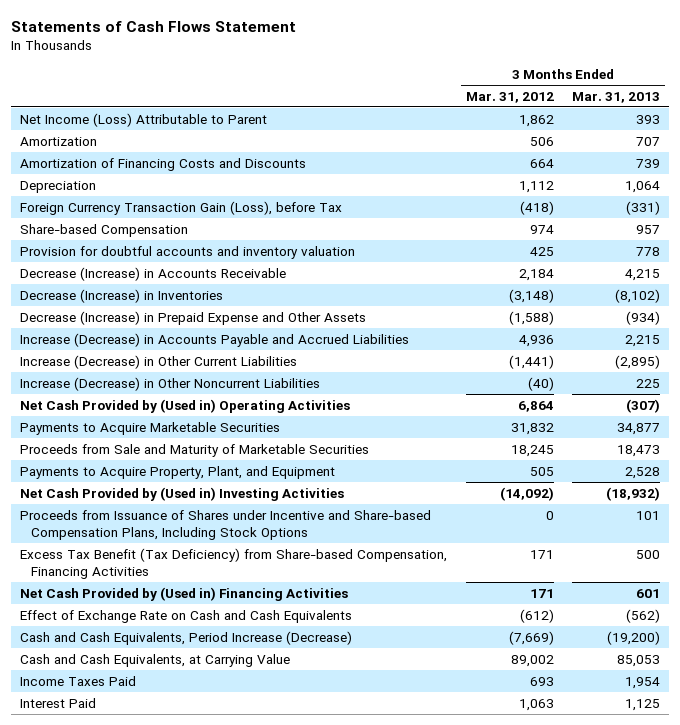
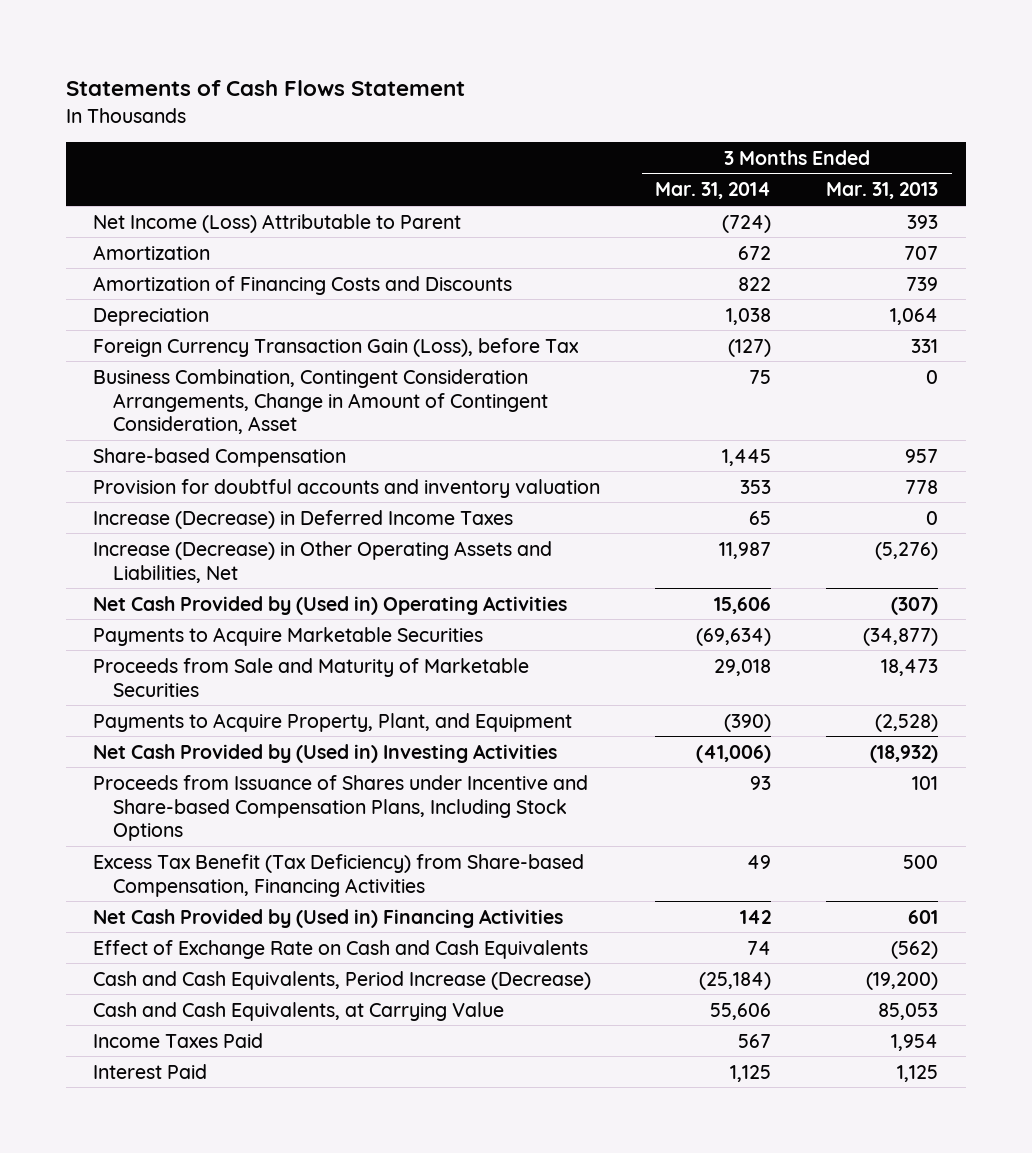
- | 3 Months Ended Mar. 31, 2012 | 3 Months Ended Mar. 31, 2013
+ | 3 Months Ended Mar. 31, 2014 | 3 Months Ended Mar. 31, 2013
- Foreign Currency Transaction Gain (Loss), before Tax | (418) | (331)
+ Foreign Currency Transaction Gain (Loss), before Tax | (127) | 331
+ Business Combination, Contingent Consideration Arrangements, Change in Amount of Contingent Consideration, Asset | 75 | 0
- Decrease (Increase) in Accounts Receivable | 2,184 | 4,215
- Decrease (Increase) in Inventories | (3,148) | (8,102)
- Decrease (Increase) in Prepaid Expense and Other Assets | (1,588) | (934)
- Increase (Decrease) in Accounts Payable and Accrued Liabilities | 4,936 | 2,215
- Increase (Decrease) in Other Current Liabilities | (1,441) | (2,895)
- Increase (Decrease) in Other Noncurrent Liabilities | (40) | 225
+ Increase (Decrease) in Deferred Income Taxes | 65 | 0
+ Increase (Decrease) in Other Operating Assets and Liabilities, Net | 11,987 | (5,276)
- Payments to Acquire Marketable Securities | 31,832 | 34,877
+ Payments to Acquire Marketable Securities | (69,634) | (34,877)
- Payments to Acquire Property, Plant, and Equipment | 505 | 2,528
+ Payments to Acquire Property, Plant, and Equipment | (390) | (2,528)

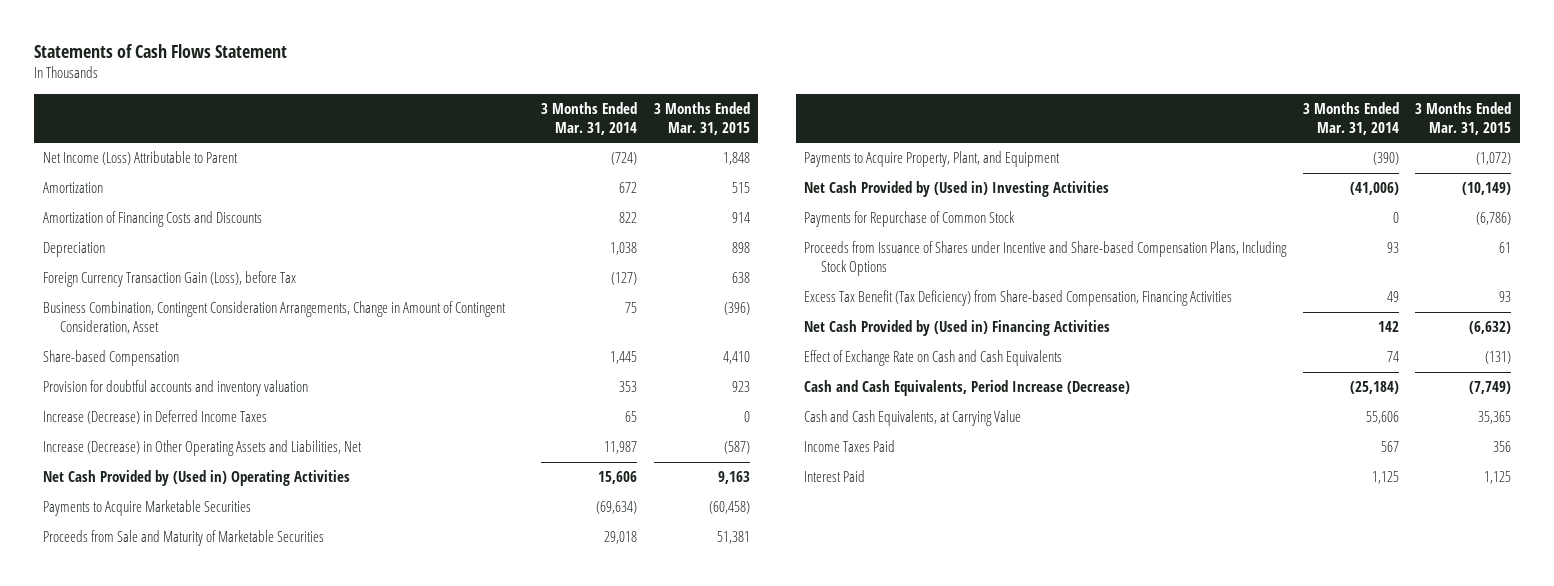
- | 3 Months Ended Mar. 31, 2014 | 3 Months Ended Mar. 31, 2013
+ | 3 Months Ended Mar. 31, 2014 | 3 Months Ended Mar. 31, 2015
+ Payments for Repurchase of Common Stock | 0 | (6,786)

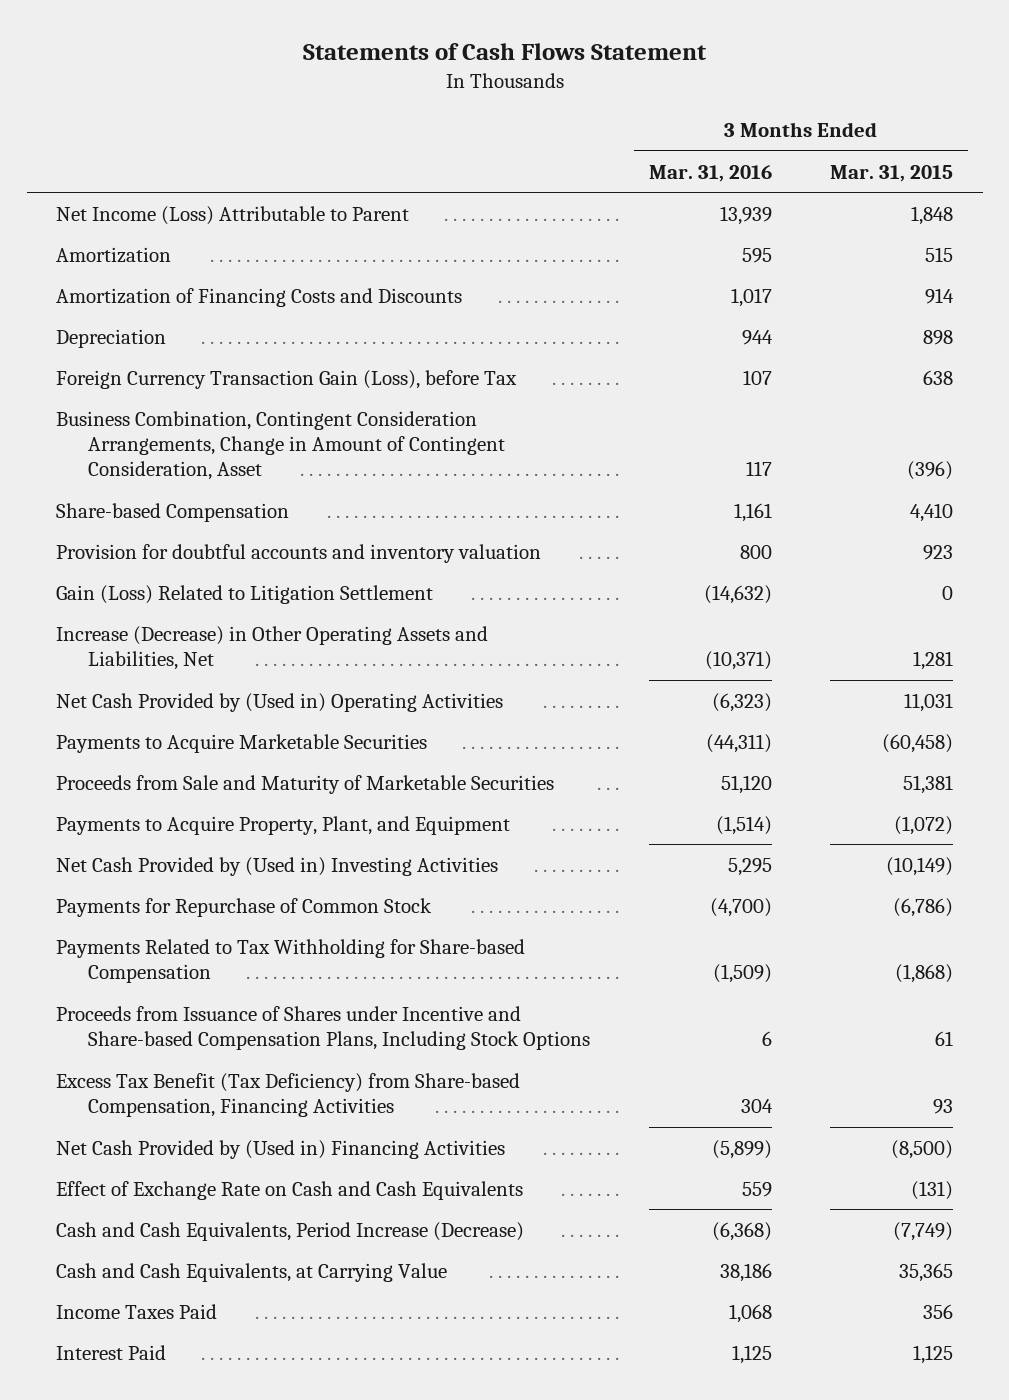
- | 3 Months Ended Mar. 31, 2014 | 3 Months Ended Mar. 31, 2015
+ | 3 Months Ended Mar. 31, 2016 | 3 Months Ended Mar. 31, 2015
- Increase (Decrease) in Deferred Income Taxes | 65 | 0
- Increase (Decrease) in Other Operating Assets and Liabilities, Net | 11,987 | (587)
- Net Cash Provided by (Used in) Operating Activities | 15,606 | 9,163
+ Gain (Loss) Related to Litigation Settlement | (14,632) | 0
+ Increase (Decrease) in Other Operating Assets and Liabilities, Net | (10,371) | 1,281
+ Net Cash Provided by (Used in) Operating Activities | (6,323) | 11,031
+ Payments Related to Tax Withholding for Share-based Compensation | (1,509) | (1,868)
- Net Cash Provided by (Used in) Financing Activities | 142 | (6,632)
+ Net Cash Provided by (Used in) Financing Activities | (5,899) | (8,500)

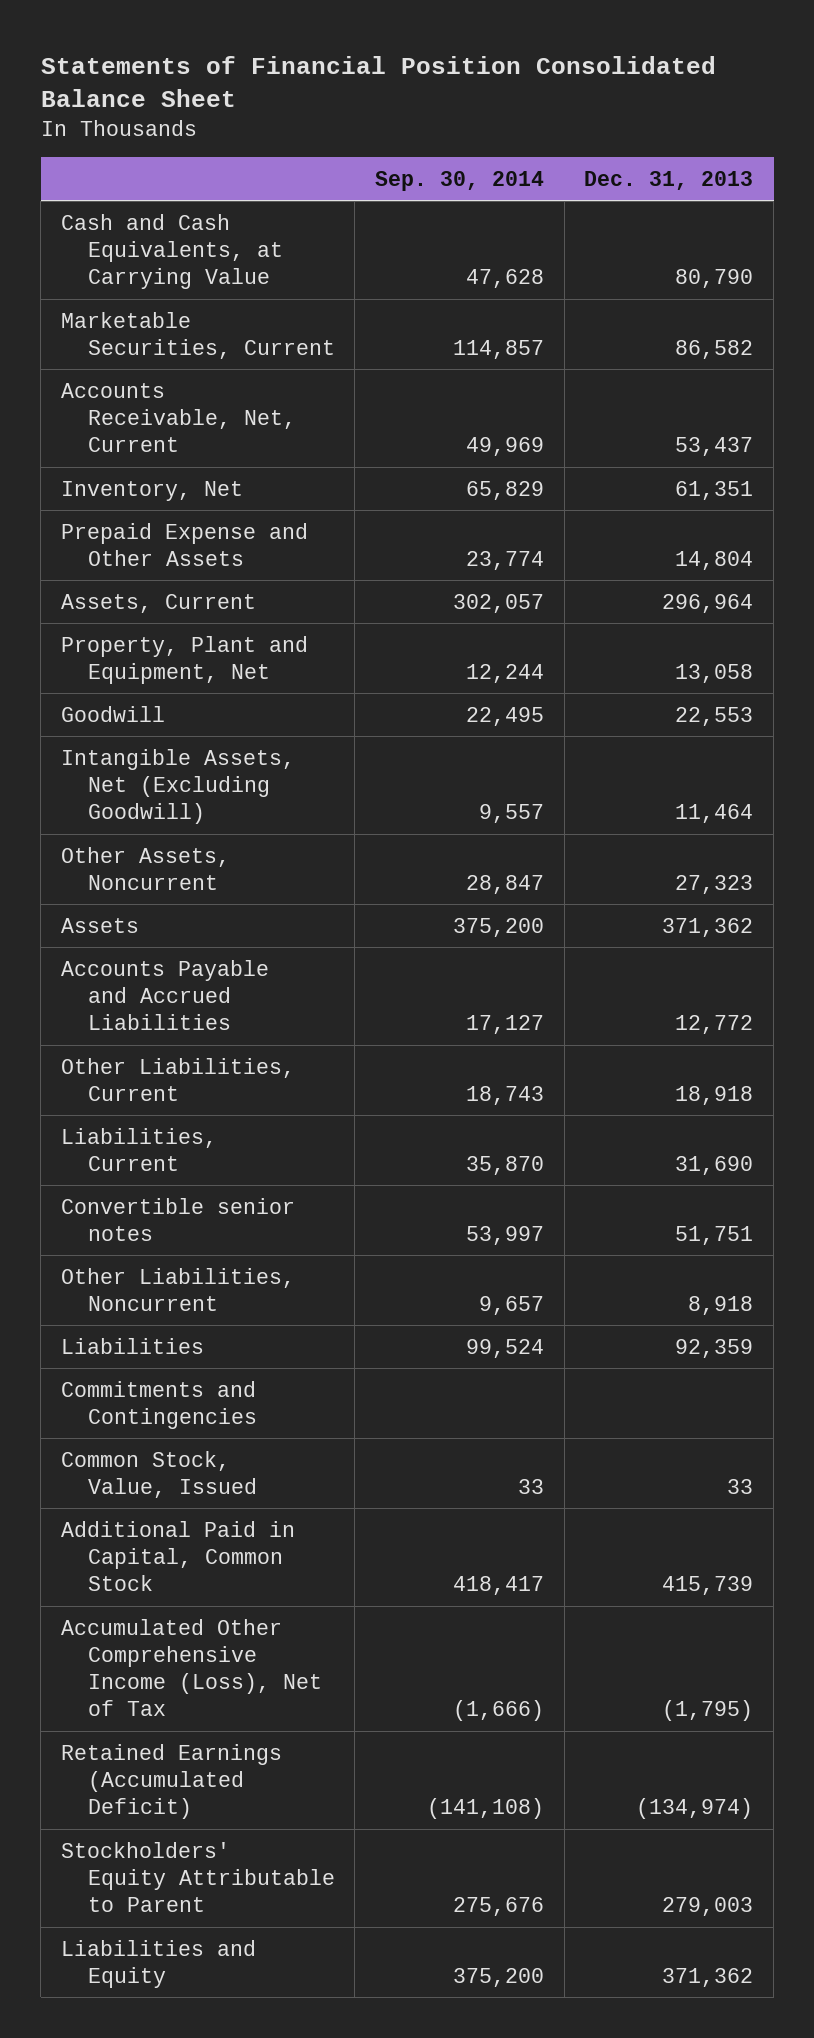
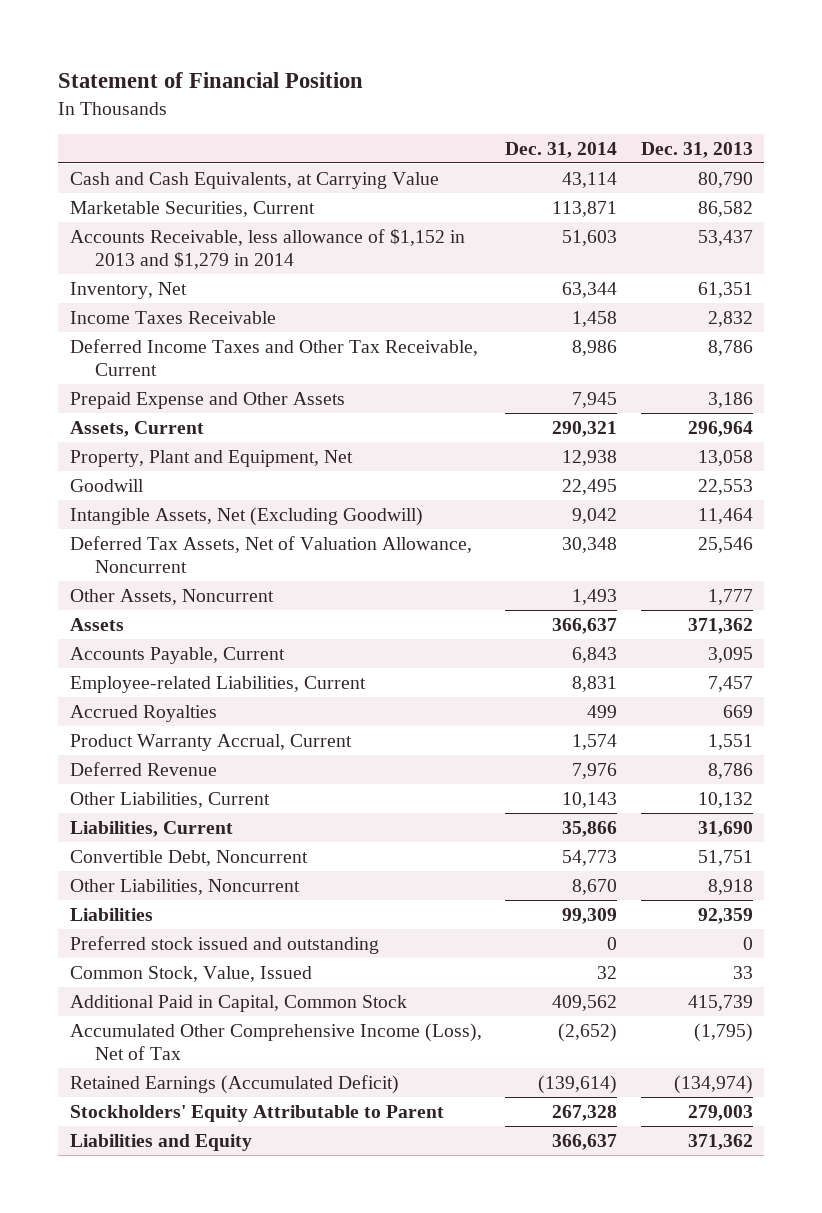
- Statements of Financial Position Consolidated Balance Sheet
+ Statement of Financial Position
- | Sep. 30, 2014 | Dec. 31, 2013
+ | Dec. 31, 2014 | Dec. 31, 2013
- Accounts Receivable, Net, Current | 49,969 | 53,437
+ Accounts Receivable, less allowance of $1,152 in 2013 and $1,279 in 2014 | 51,603 | 53,437
- Prepaid Expense and Other Assets | 23,774 | 14,804
+ Income Taxes Receivable | 1,458 | 2,832
+ Deferred Income Taxes and Other Tax Receivable, Current | 8,986 | 8,786
+ Prepaid Expense and Other Assets | 7,945 | 3,186
- Other Assets, Noncurrent | 28,847 | 27,323
+ Deferred Tax Assets, Net of Valuation Allowance, Noncurrent | 30,348 | 25,546
+ Other Assets, Noncurrent | 1,493 | 1,777
- Accounts Payable and Accrued Liabilities | 17,127 | 12,772
- Other Liabilities, Current | 18,743 | 18,918
+ Accounts Payable, Current | 6,843 | 3,095
+ Employee-related Liabilities, Current | 8,831 | 7,457
+ Accrued Royalties | 499 | 669
+ Product Warranty Accrual, Current | 1,574 | 1,551
+ Deferred Revenue | 7,976 | 8,786
+ Other Liabilities, Current | 10,143 | 10,132
- Convertible senior notes | 53,997 | 51,751
+ Convertible Debt, Noncurrent | 54,773 | 51,751
- Commitments and Contingencies
+ Preferred stock issued and outstanding | 0 | 0

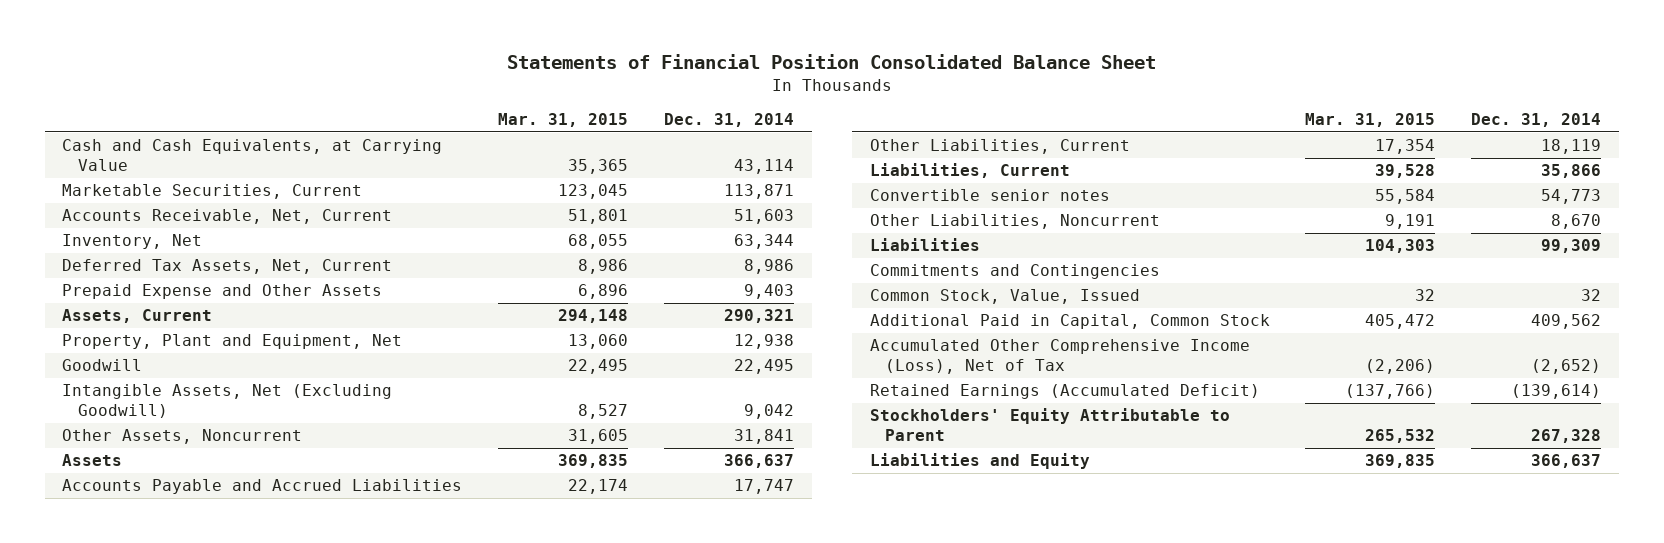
- Statement of Financial Position
+ Statements of Financial Position Consolidated Balance Sheet
- | Dec. 31, 2014 | Dec. 31, 2013
+ | Mar. 31, 2015 | Dec. 31, 2014
- Accounts Receivable, less allowance of $1,152 in 2013 and $1,279 in 2014 | 51,603 | 53,437
+ Accounts Receivable, Net, Current | 51,801 | 51,603
- Income Taxes Receivable | 1,458 | 2,832
- Deferred Income Taxes and Other Tax Receivable, Current | 8,986 | 8,786
- Prepaid Expense and Other Assets | 7,945 | 3,186
+ Deferred Tax Assets, Net, Current | 8,986 | 8,986
+ Prepaid Expense and Other Assets | 6,896 | 9,403
- Deferred Tax Assets, Net of Valuation Allowance, Noncurrent | 30,348 | 25,546
- Other Assets, Noncurrent | 1,493 | 1,777
+ Other Assets, Noncurrent | 31,605 | 31,841
- Accounts Payable, Current | 6,843 | 3,095
- Employee-related Liabilities, Current | 8,831 | 7,457
- Accrued Royalties | 499 | 669
- Product Warranty Accrual, Current | 1,574 | 1,551
- Deferred Revenue | 7,976 | 8,786
- Other Liabilities, Current | 10,143 | 10,132
+ Accounts Payable and Accrued Liabilities | 22,174 | 17,747
+ Other Liabilities, Current | 17,354 | 18,119
- Convertible Debt, Noncurrent | 54,773 | 51,751
+ Convertible senior notes | 55,584 | 54,773
- Preferred stock issued and outstanding | 0 | 0
+ Commitments and Contingencies

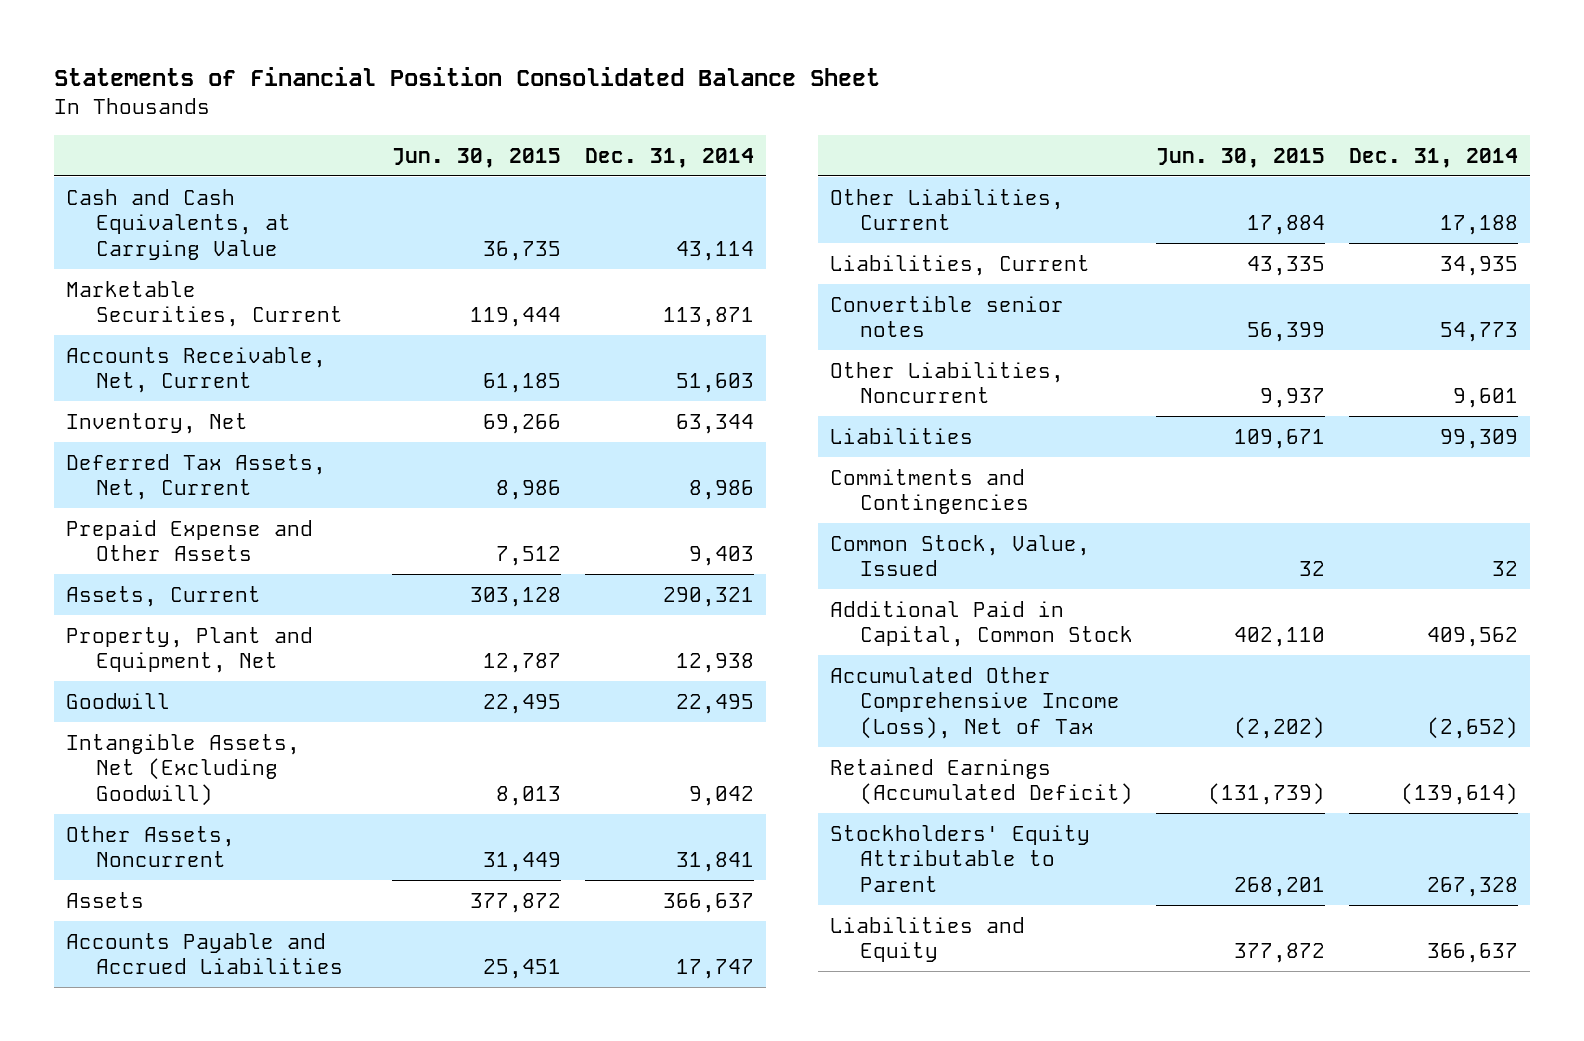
- | Mar. 31, 2015 | Dec. 31, 2014
+ | Jun. 30, 2015 | Dec. 31, 2014
- Other Liabilities, Current | 17,354 | 18,119
- Liabilities, Current | 39,528 | 35,866
+ Other Liabilities, Current | 17,884 | 17,188
+ Liabilities, Current | 43,335 | 34,935
- Other Liabilities, Noncurrent | 9,191 | 8,670
+ Other Liabilities, Noncurrent | 9,937 | 9,601

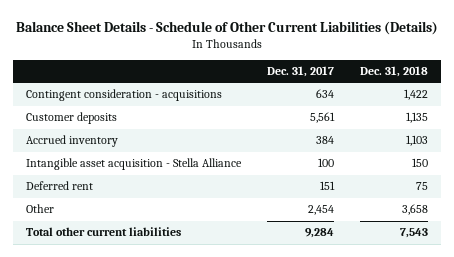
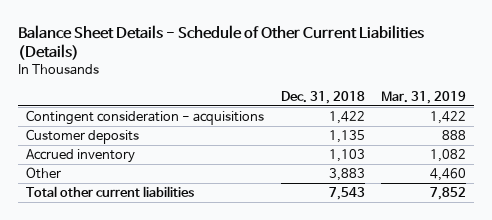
- | Dec. 31, 2017 | Dec. 31, 2018
+ | Dec. 31, 2018 | Mar. 31, 2019
- Intangible asset acquisition - Stella Alliance | 100 | 150
- Deferred rent | 151 | 75
- Other | 2,454 | 3,658
+ Other | 3,883 | 4,460

